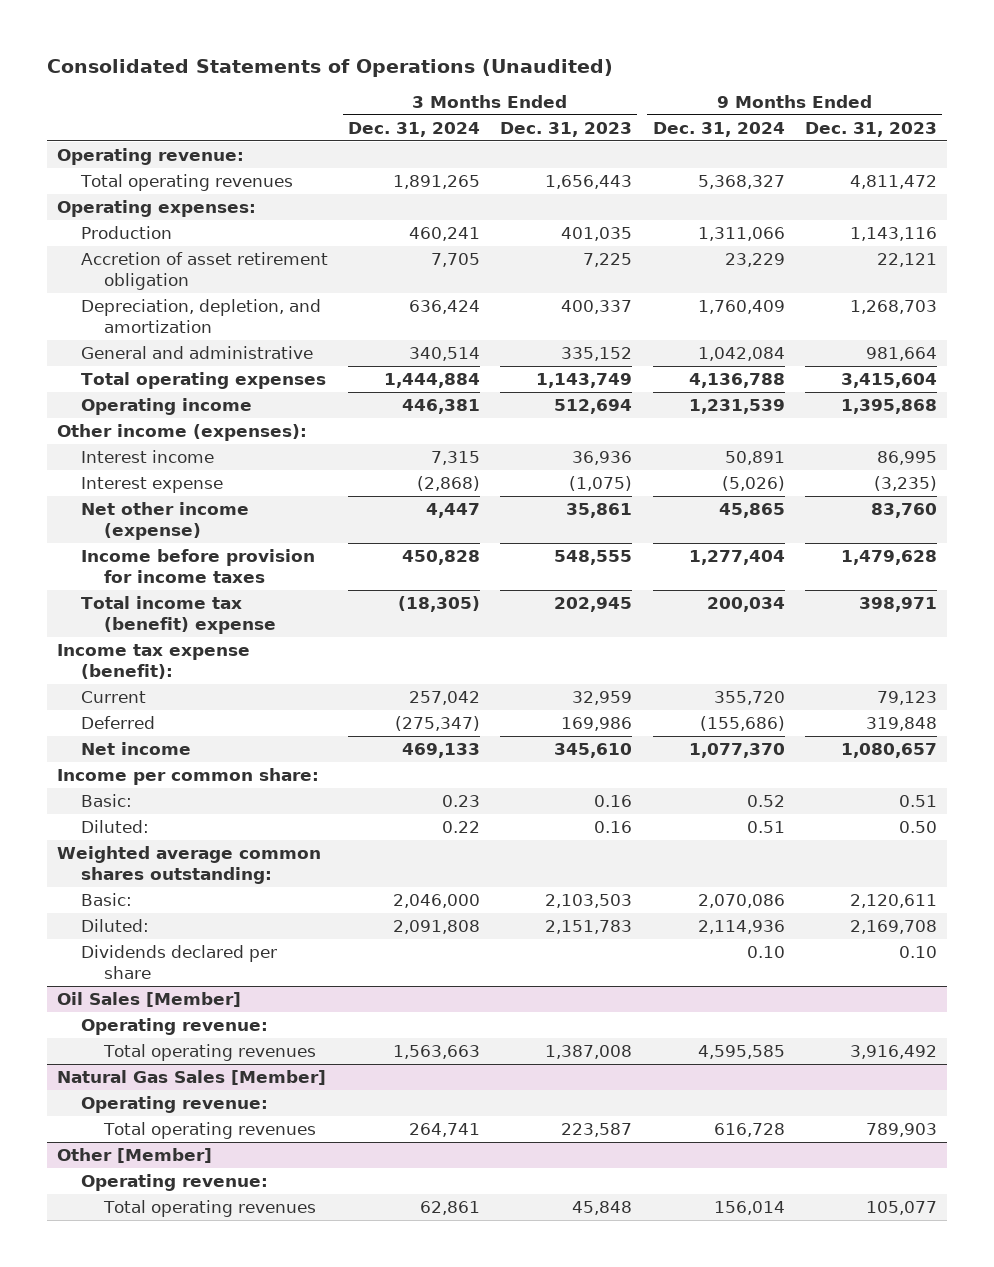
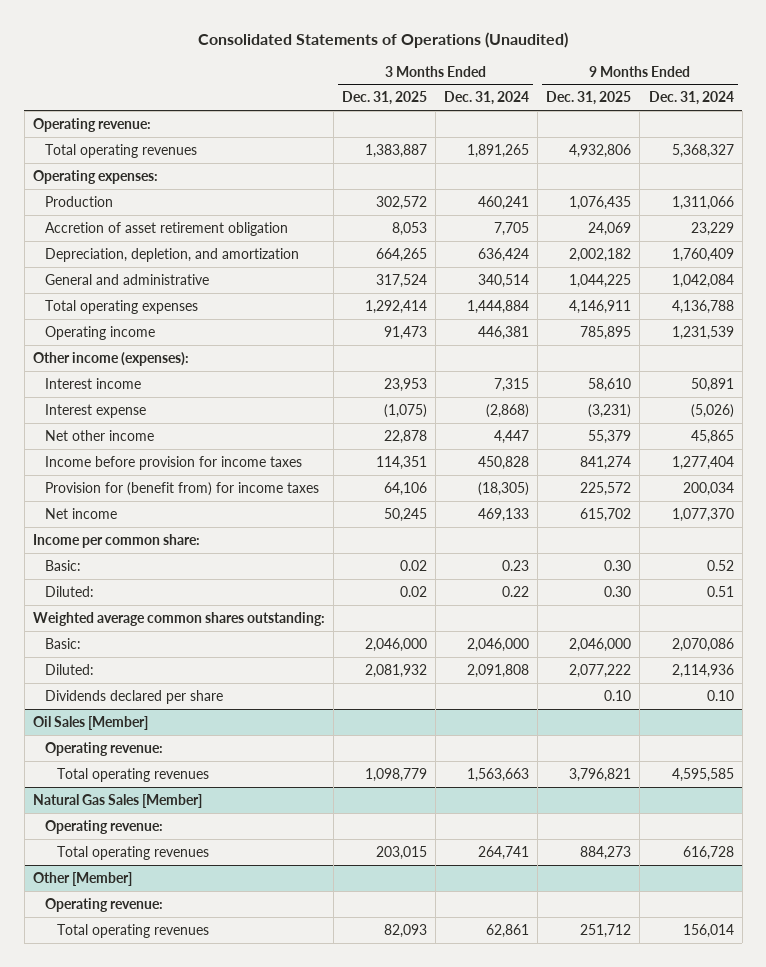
- | 3 Months Ended Dec. 31, 2024 | 3 Months Ended Dec. 31, 2023 | 9 Months Ended Dec. 31, 2024 | 9 Months Ended Dec. 31, 2023
+ | 3 Months Ended Dec. 31, 2025 | 3 Months Ended Dec. 31, 2024 | 9 Months Ended Dec. 31, 2025 | 9 Months Ended Dec. 31, 2024
- Net other income (expense) | 4,447 | 35,861 | 45,865 | 83,760
+ Net other income | 22,878 | 4,447 | 55,379 | 45,865
- Total income tax (benefit) expense | (18,305) | 202,945 | 200,034 | 398,971
- Income tax expense (benefit):
- Current | 257,042 | 32,959 | 355,720 | 79,123
- Deferred | (275,347) | 169,986 | (155,686) | 319,848
+ Provision for (benefit from) for income taxes | 64,106 | (18,305) | 225,572 | 200,034

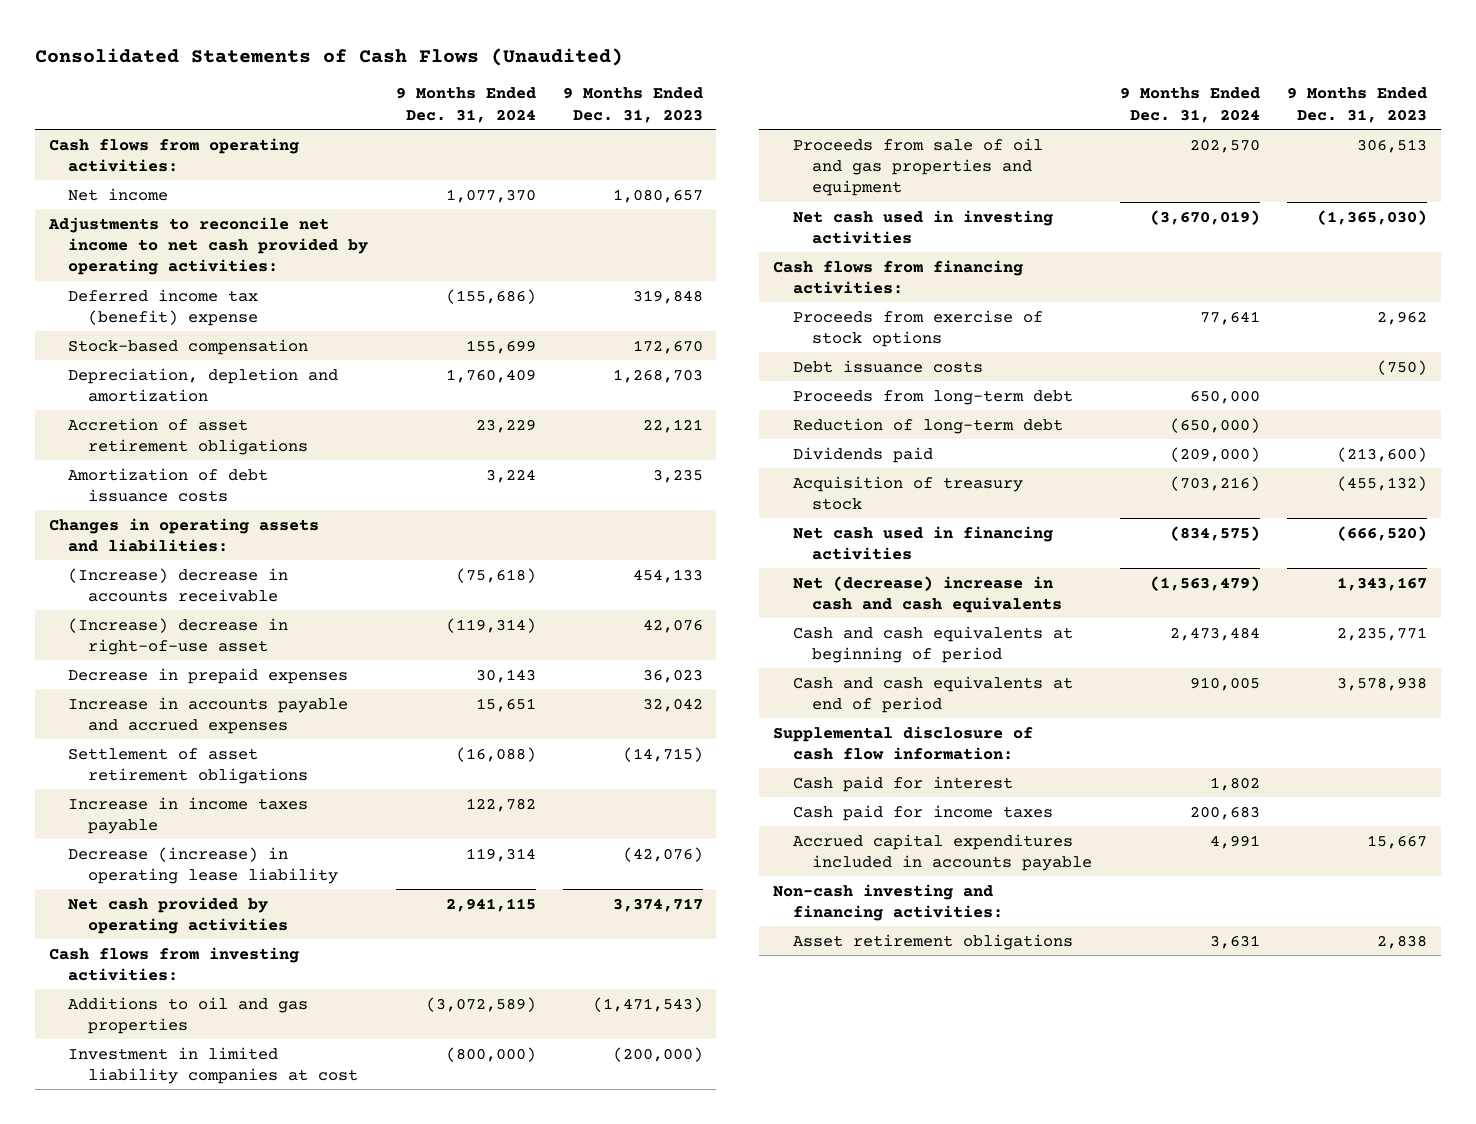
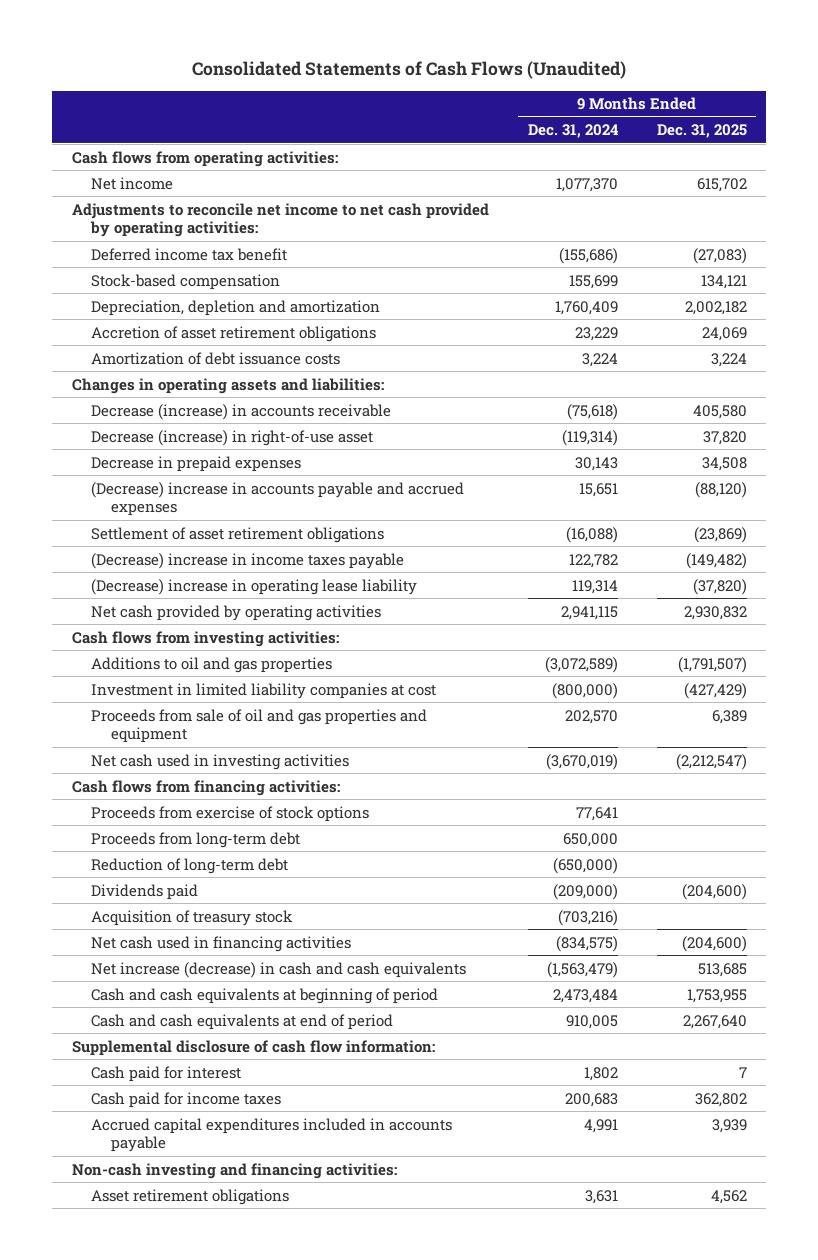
- | 9 Months Ended Dec. 31, 2024 | 9 Months Ended Dec. 31, 2023
+ | 9 Months Ended Dec. 31, 2024 | 9 Months Ended Dec. 31, 2025
- Deferred income tax (benefit) expense | (155,686) | 319,848
+ Deferred income tax benefit | (155,686) | (27,083)
- (Increase) decrease in accounts receivable | (75,618) | 454,133
- (Increase) decrease in right-of-use asset | (119,314) | 42,076
+ Decrease (increase) in accounts receivable | (75,618) | 405,580
+ Decrease (increase) in right-of-use asset | (119,314) | 37,820
- Increase in accounts payable and accrued expenses | 15,651 | 32,042
+ (Decrease) increase in accounts payable and accrued expenses | 15,651 | (88,120)
- Increase in income taxes payable | 122,782 |
- Decrease (increase) in operating lease liability | 119,314 | (42,076)
+ (Decrease) increase in income taxes payable | 122,782 | (149,482)
+ (Decrease) increase in operating lease liability | 119,314 | (37,820)
- Debt issuance costs | | (750)
- Net (decrease) increase in cash and cash equivalents | (1,563,479) | 1,343,167
+ Net increase (decrease) in cash and cash equivalents | (1,563,479) | 513,685

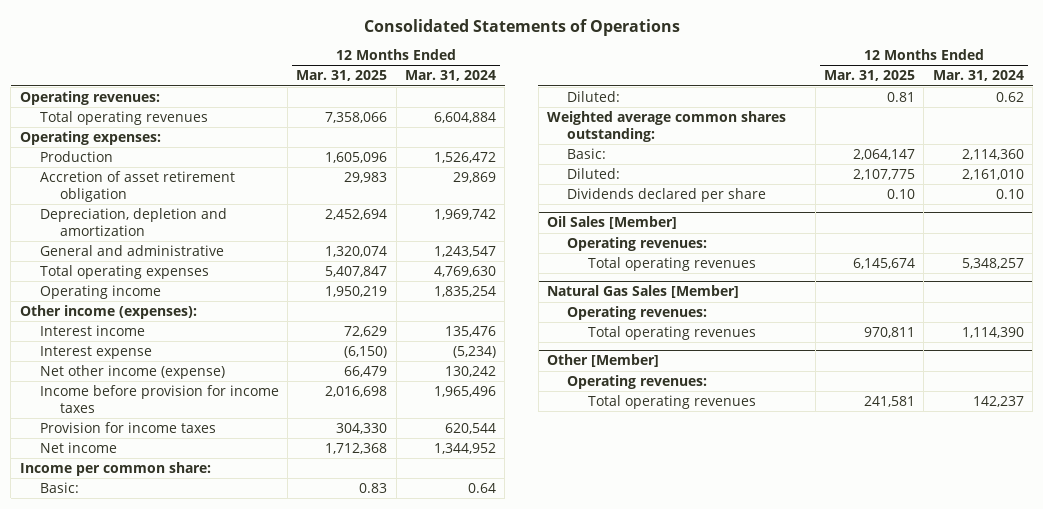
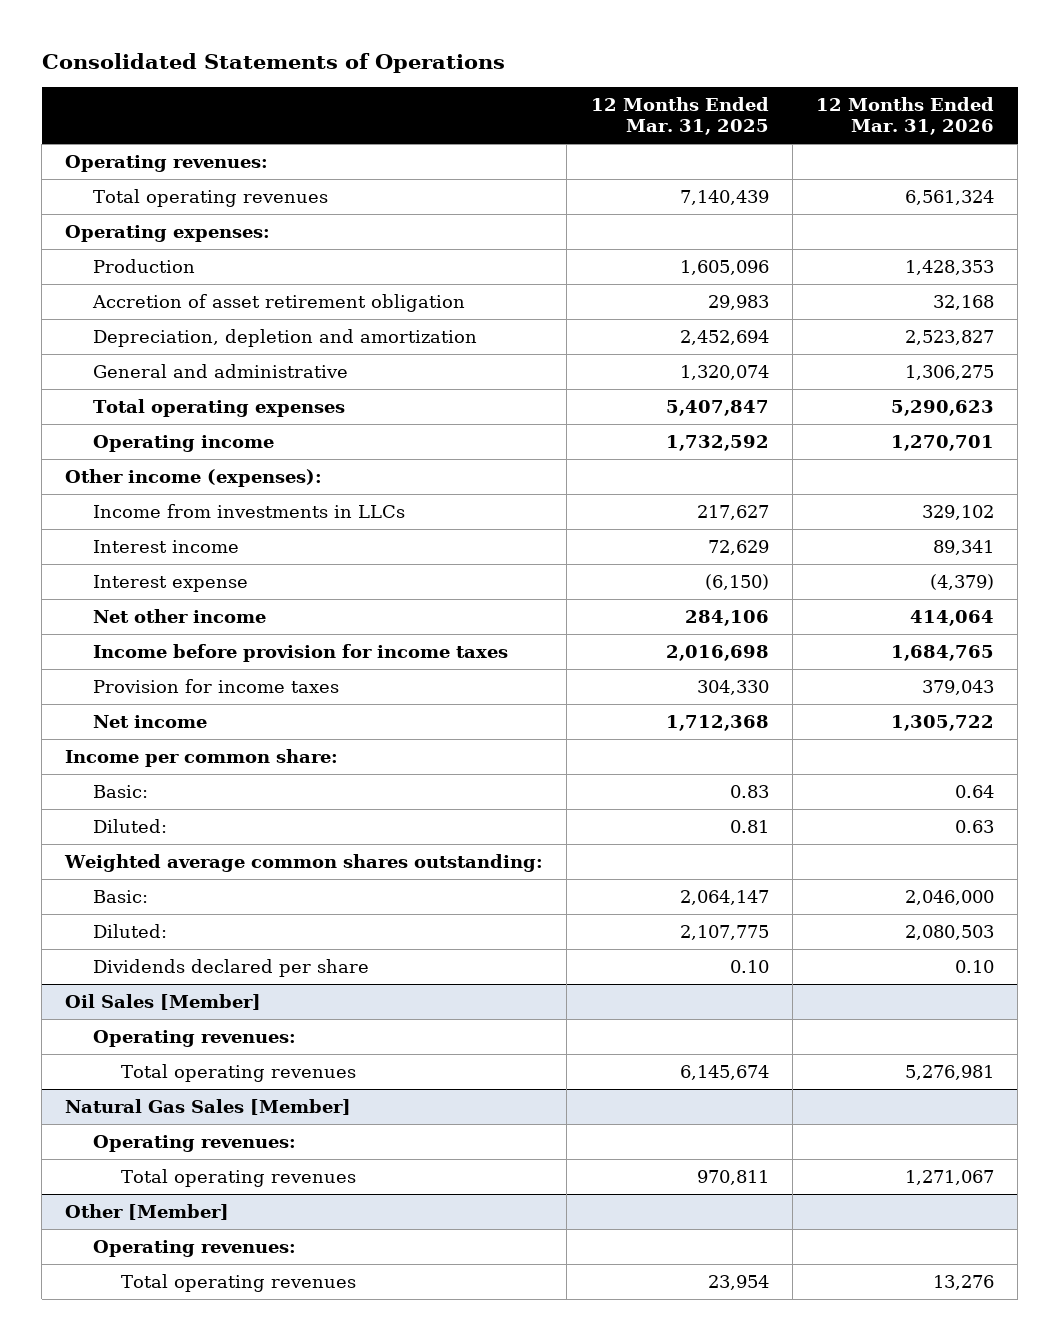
- | 12 Months Ended Mar. 31, 2025 | 12 Months Ended Mar. 31, 2024
+ | 12 Months Ended Mar. 31, 2025 | 12 Months Ended Mar. 31, 2026
- Total operating revenues | 7,358,066 | 6,604,884
+ Total operating revenues | 7,140,439 | 6,561,324
- Operating income | 1,950,219 | 1,835,254
+ Operating income | 1,732,592 | 1,270,701
+ Income from investments in LLCs | 217,627 | 329,102
- Net other income (expense) | 66,479 | 130,242
+ Net other income | 284,106 | 414,064
@ Other [Member]
- Total operating revenues | 241,581 | 142,237
+ Total operating revenues | 23,954 | 13,276

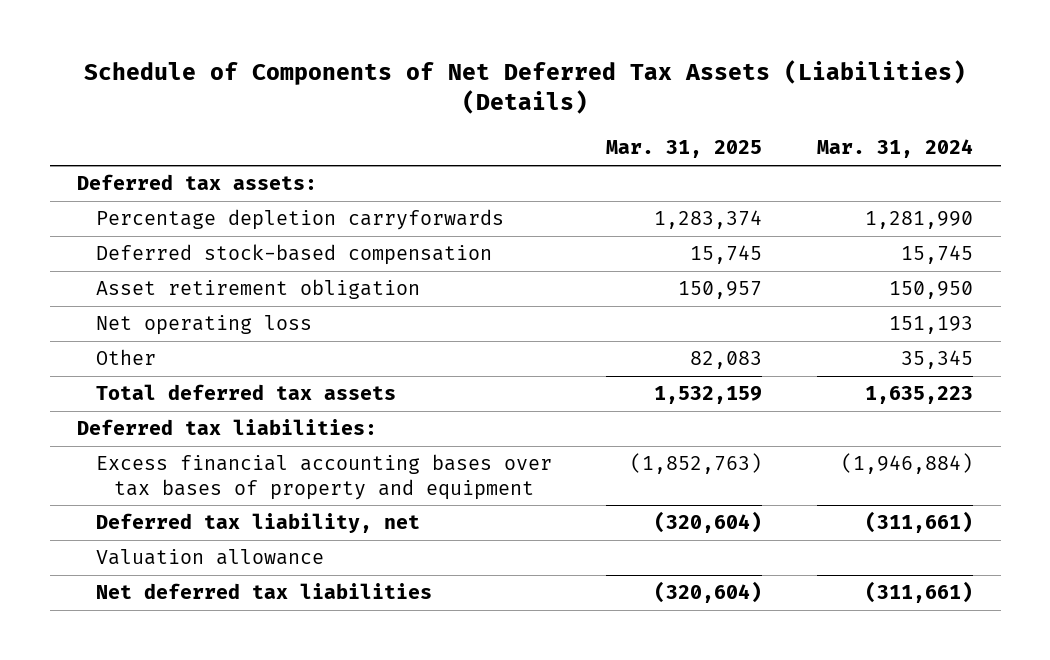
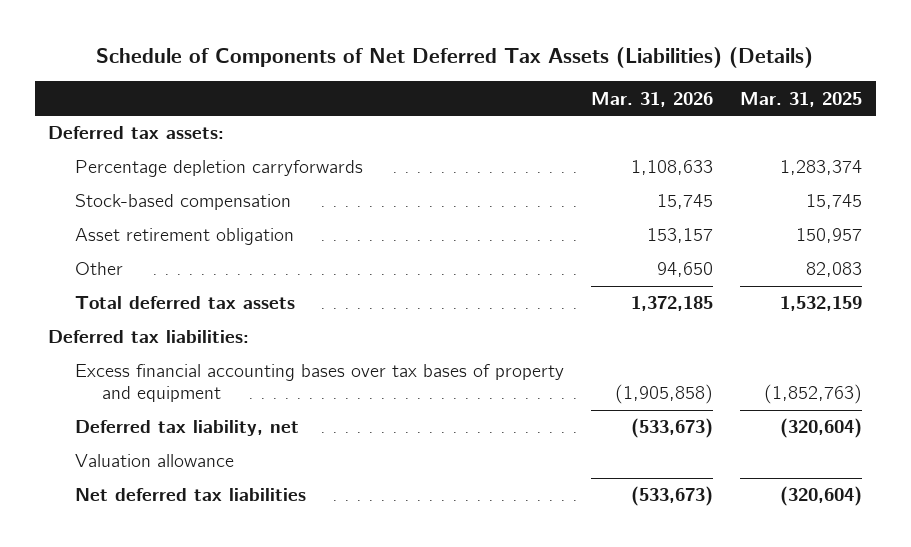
- | Mar. 31, 2025 | Mar. 31, 2024
+ | Mar. 31, 2026 | Mar. 31, 2025
- Deferred stock-based compensation | 15,745 | 15,745
+ Stock-based compensation | 15,745 | 15,745
- Net operating loss | | 151,193

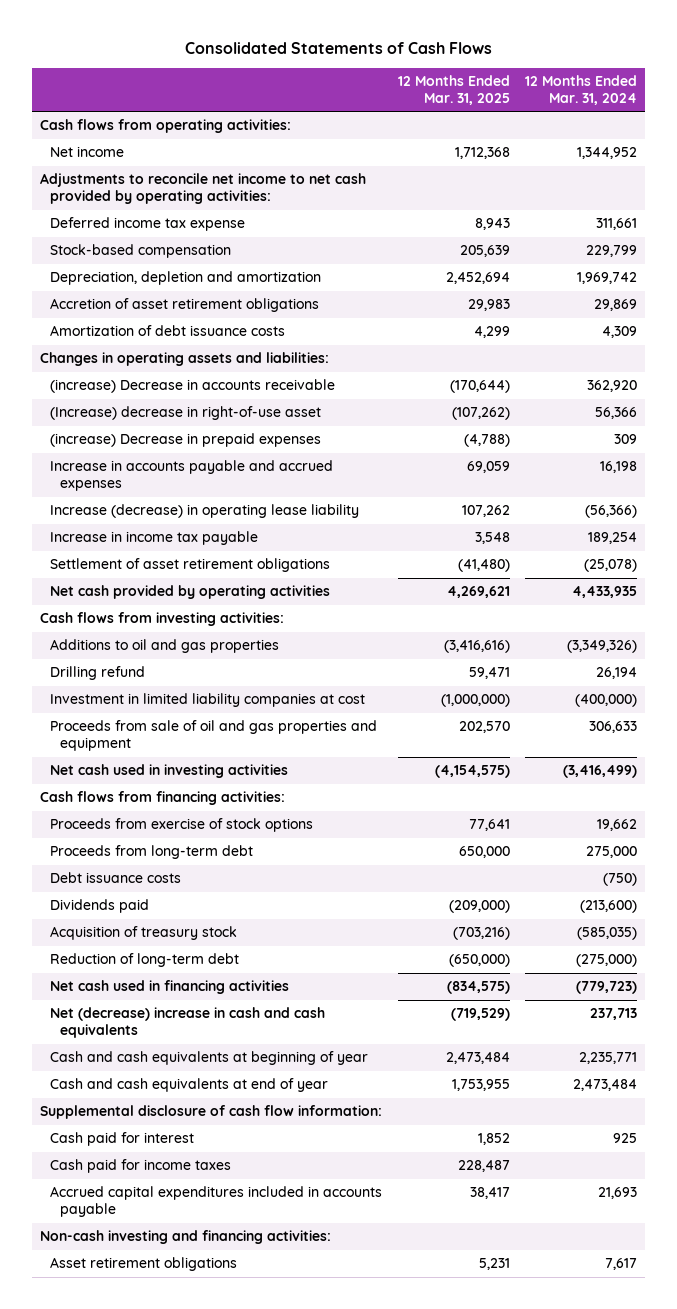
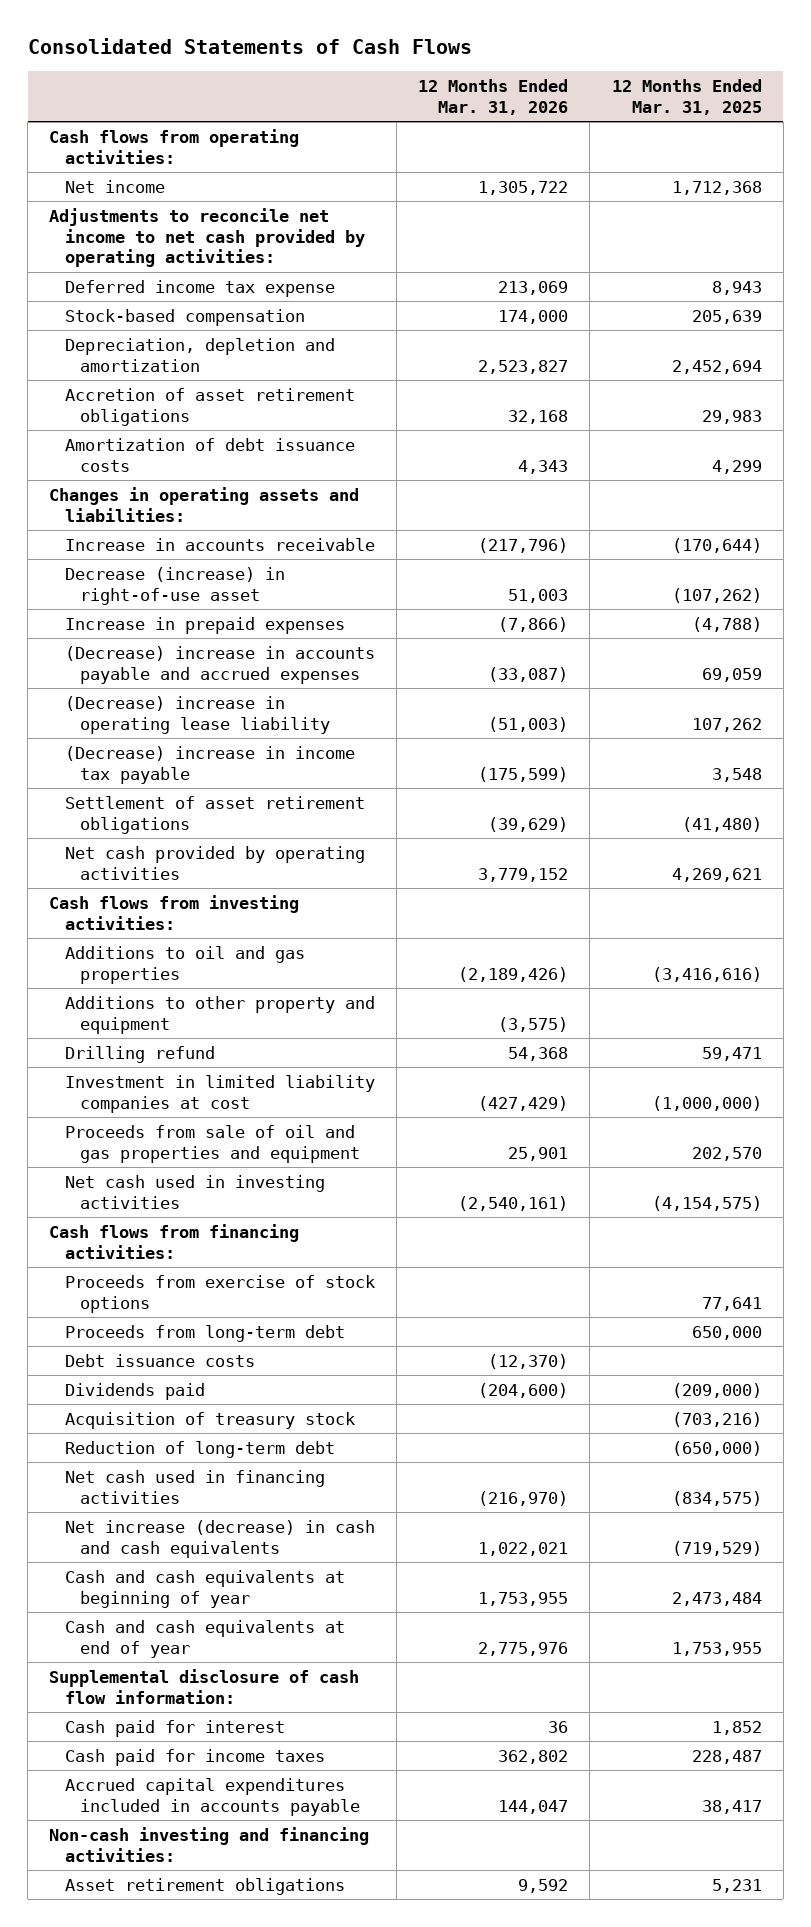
- | 12 Months Ended Mar. 31, 2025 | 12 Months Ended Mar. 31, 2024
+ | 12 Months Ended Mar. 31, 2026 | 12 Months Ended Mar. 31, 2025
- (increase) Decrease in accounts receivable | (170,644) | 362,920
- (Increase) decrease in right-of-use asset | (107,262) | 56,366
- (increase) Decrease in prepaid expenses | (4,788) | 309
- Increase in accounts payable and accrued expenses | 69,059 | 16,198
- Increase (decrease) in operating lease liability | 107,262 | (56,366)
- Increase in income tax payable | 3,548 | 189,254
+ Increase in accounts receivable | (217,796) | (170,644)
+ Decrease (increase) in right-of-use asset | 51,003 | (107,262)
+ Increase in prepaid expenses | (7,866) | (4,788)
+ (Decrease) increase in accounts payable and accrued expenses | (33,087) | 69,059
+ (Decrease) increase in operating lease liability | (51,003) | 107,262
+ (Decrease) increase in income tax payable | (175,599) | 3,548
+ Additions to other property and equipment | (3,575) |
- Net (decrease) increase in cash and cash equivalents | (719,529) | 237,713
+ Net increase (decrease) in cash and cash equivalents | 1,022,021 | (719,529)

